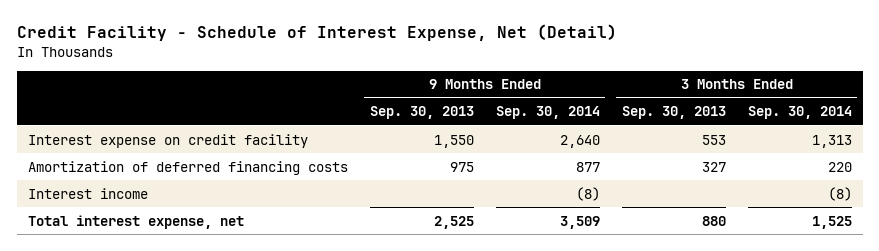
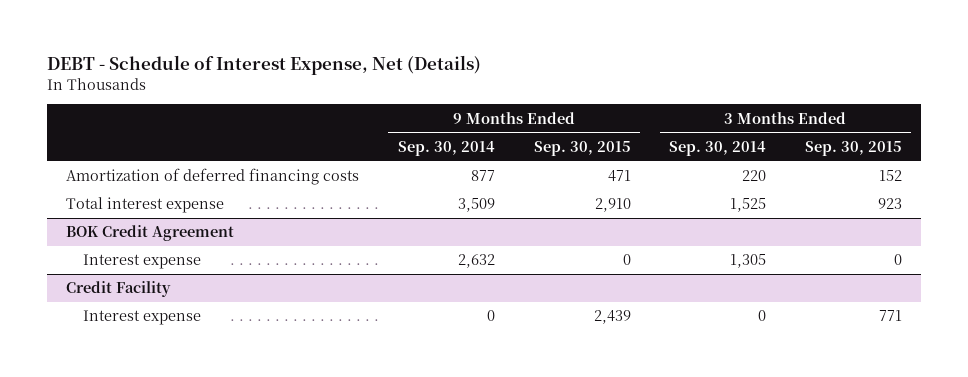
- Credit Facility - Schedule of Interest Expense, Net (Detail)
+ DEBT - Schedule of Interest Expense, Net (Details)
- | 9 Months Ended Sep. 30, 2013 | 9 Months Ended Sep. 30, 2014 | 3 Months Ended Sep. 30, 2013 | 3 Months Ended Sep. 30, 2014
+ | 9 Months Ended Sep. 30, 2014 | 9 Months Ended Sep. 30, 2015 | 3 Months Ended Sep. 30, 2014 | 3 Months Ended Sep. 30, 2015
- Interest expense on credit facility | 1,550 | 2,640 | 553 | 1,313
- Interest income | | (8) | | (8)
- Total interest expense, net | 2,525 | 3,509 | 880 | 1,525
+ Total interest expense | 3,509 | 2,910 | 1,525 | 923
+ BOK Credit Agreement
+ Interest expense | 2,632 | 0 | 1,305 | 0
+ Credit Facility
+ Interest expense | 0 | 2,439 | 0 | 771

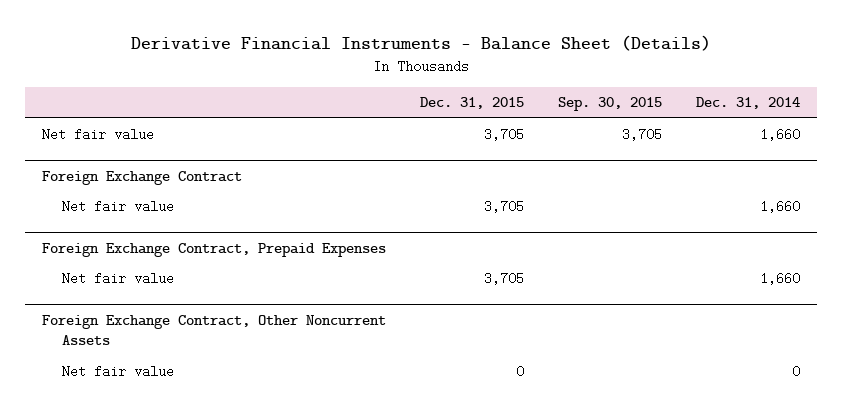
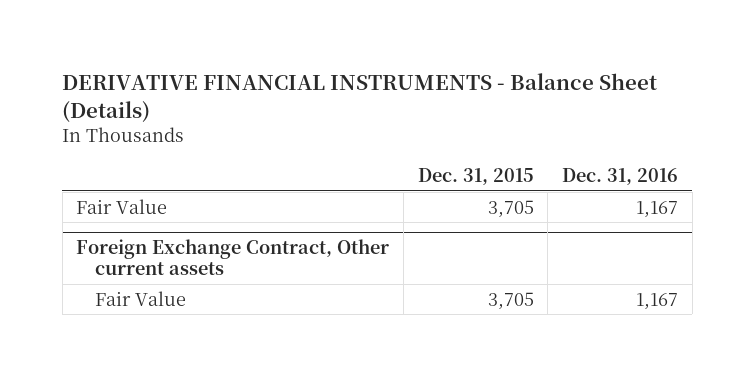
- Derivative Financial Instruments - Balance Sheet (Details)
+ DERIVATIVE FINANCIAL INSTRUMENTS - Balance Sheet (Details)
- | Dec. 31, 2015 | Sep. 30, 2015 | Dec. 31, 2014
+ | Dec. 31, 2015 | Dec. 31, 2016
- Net fair value | 3,705 | 3,705 | 1,660
- Foreign Exchange Contract
- Net fair value | 3,705 | | 1,660
- Foreign Exchange Contract, Prepaid Expenses
- Net fair value | 3,705 | | 1,660
- Foreign Exchange Contract, Other Noncurrent Assets
- Net fair value | 0 | | 0
+ Fair Value | 3,705 | 1,167
+ Foreign Exchange Contract, Other current assets
+ Fair Value | 3,705 | 1,167

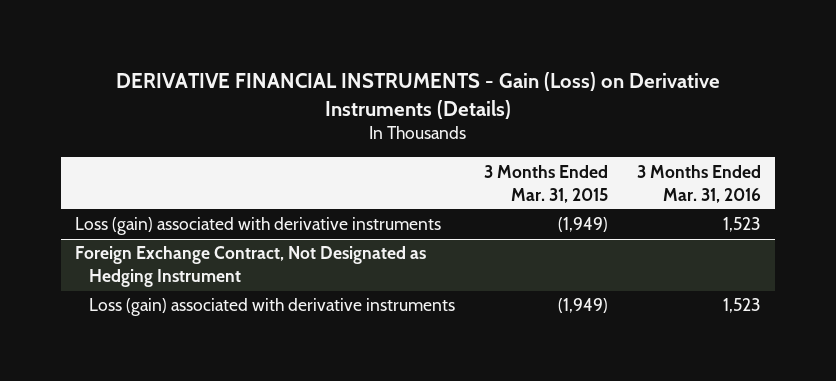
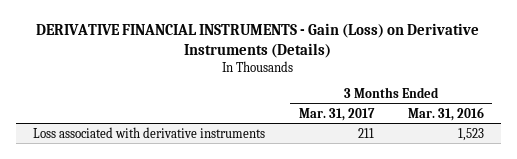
- | 3 Months Ended Mar. 31, 2015 | 3 Months Ended Mar. 31, 2016
+ | 3 Months Ended Mar. 31, 2017 | 3 Months Ended Mar. 31, 2016
- Loss (gain) associated with derivative instruments | (1,949) | 1,523
- Foreign Exchange Contract, Not Designated as Hedging Instrument
- Loss (gain) associated with derivative instruments | (1,949) | 1,523
+ Loss associated with derivative instruments | 211 | 1,523

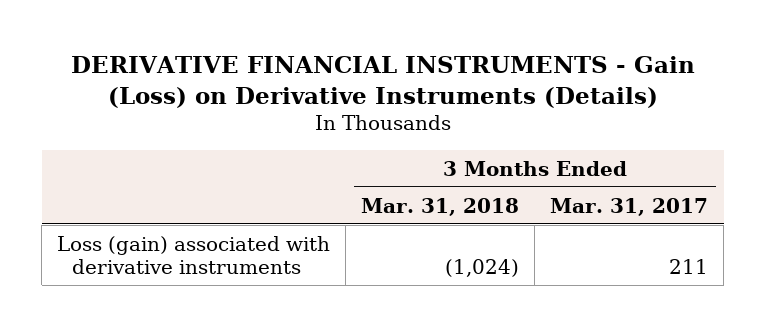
- | 3 Months Ended Mar. 31, 2017 | 3 Months Ended Mar. 31, 2016
+ | 3 Months Ended Mar. 31, 2018 | 3 Months Ended Mar. 31, 2017
- Loss associated with derivative instruments | 211 | 1,523
+ Loss (gain) associated with derivative instruments | (1,024) | 211

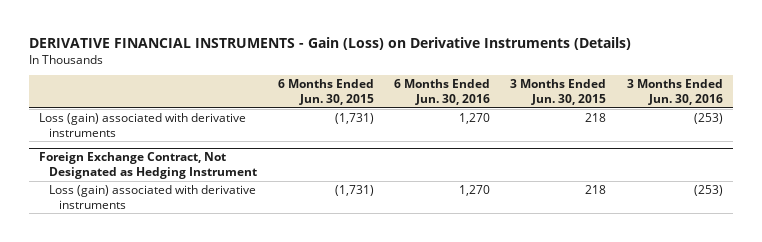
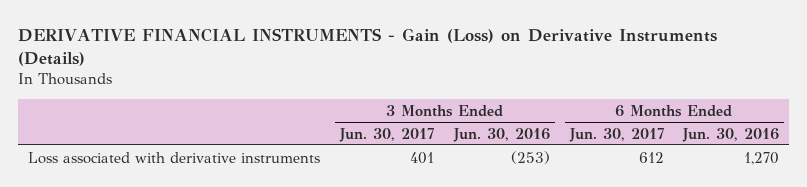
- | 6 Months Ended Jun. 30, 2015 | 6 Months Ended Jun. 30, 2016 | 3 Months Ended Jun. 30, 2015 | 3 Months Ended Jun. 30, 2016
+ | 3 Months Ended Jun. 30, 2017 | 3 Months Ended Jun. 30, 2016 | 6 Months Ended Jun. 30, 2017 | 6 Months Ended Jun. 30, 2016
- Loss (gain) associated with derivative instruments | (1,731) | 1,270 | 218 | (253)
- Foreign Exchange Contract, Not Designated as Hedging Instrument
- Loss (gain) associated with derivative instruments | (1,731) | 1,270 | 218 | (253)
+ Loss associated with derivative instruments | 401 | (253) | 612 | 1,270

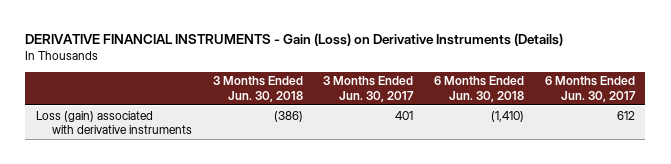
- | 3 Months Ended Jun. 30, 2017 | 3 Months Ended Jun. 30, 2016 | 6 Months Ended Jun. 30, 2017 | 6 Months Ended Jun. 30, 2016
+ | 3 Months Ended Jun. 30, 2018 | 3 Months Ended Jun. 30, 2017 | 6 Months Ended Jun. 30, 2018 | 6 Months Ended Jun. 30, 2017
- Loss associated with derivative instruments | 401 | (253) | 612 | 1,270
+ Loss (gain) associated with derivative instruments | (386) | 401 | (1,410) | 612

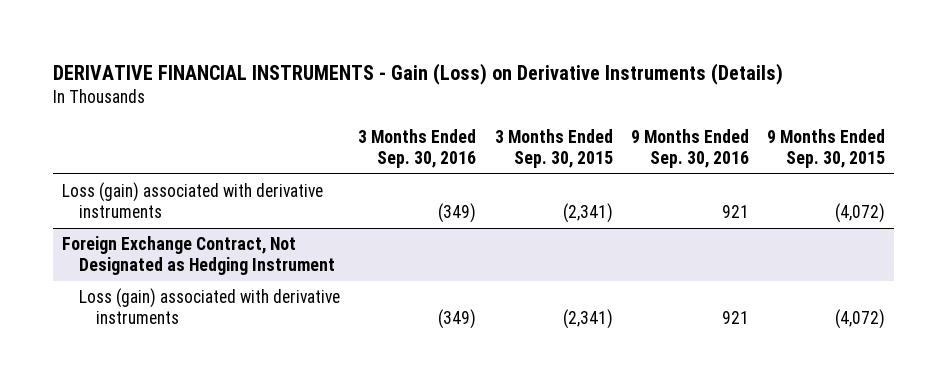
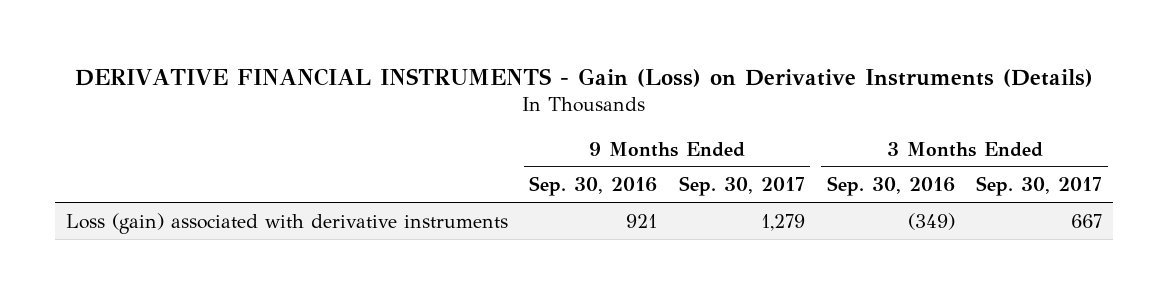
- | 3 Months Ended Sep. 30, 2016 | 3 Months Ended Sep. 30, 2015 | 9 Months Ended Sep. 30, 2016 | 9 Months Ended Sep. 30, 2015
+ | 9 Months Ended Sep. 30, 2016 | 9 Months Ended Sep. 30, 2017 | 3 Months Ended Sep. 30, 2016 | 3 Months Ended Sep. 30, 2017
- Foreign Exchange Contract, Not Designated as Hedging Instrument
- Loss (gain) associated with derivative instruments | (349) | (2,341) | 921 | (4,072)

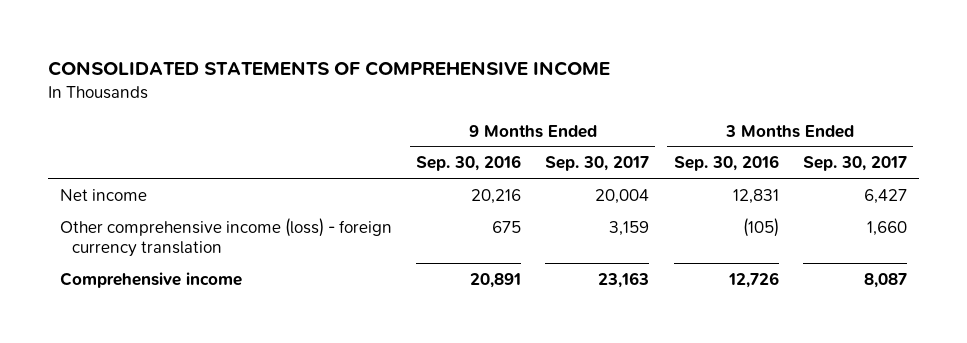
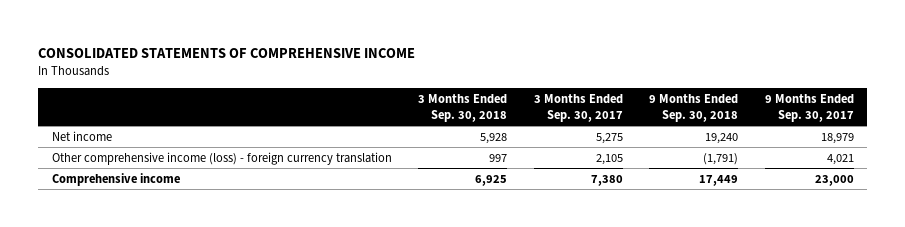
- | 9 Months Ended Sep. 30, 2016 | 9 Months Ended Sep. 30, 2017 | 3 Months Ended Sep. 30, 2016 | 3 Months Ended Sep. 30, 2017
+ | 3 Months Ended Sep. 30, 2018 | 3 Months Ended Sep. 30, 2017 | 9 Months Ended Sep. 30, 2018 | 9 Months Ended Sep. 30, 2017
- Net income | 20,216 | 20,004 | 12,831 | 6,427
- Other comprehensive income (loss) - foreign currency translation | 675 | 3,159 | (105) | 1,660
- Comprehensive income | 20,891 | 23,163 | 12,726 | 8,087
+ Net income | 5,928 | 5,275 | 19,240 | 18,979
+ Other comprehensive income (loss) - foreign currency translation | 997 | 2,105 | (1,791) | 4,021
+ Comprehensive income | 6,925 | 7,380 | 17,449 | 23,000

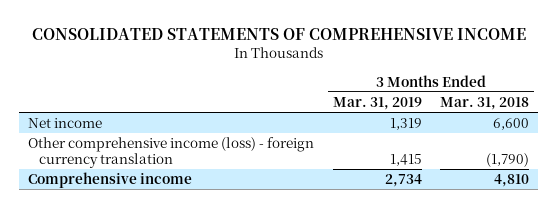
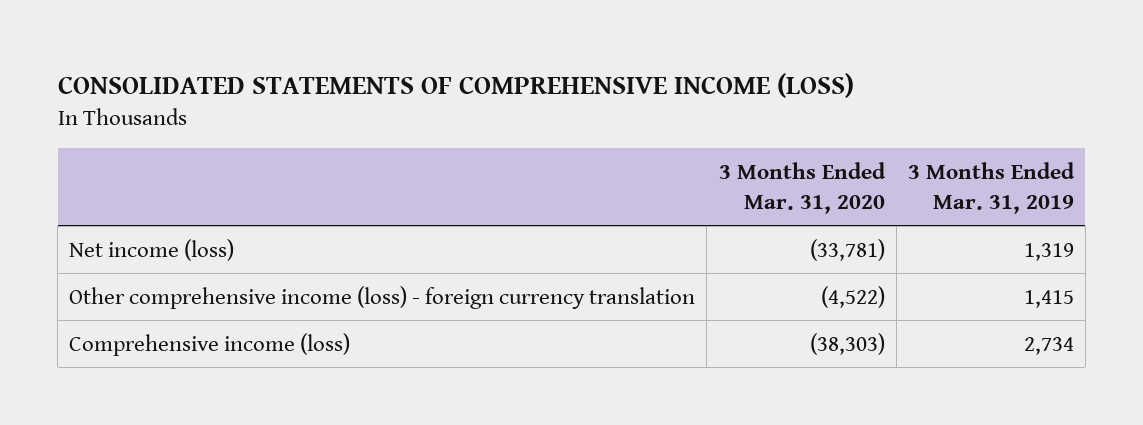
- CONSOLIDATED STATEMENTS OF COMPREHENSIVE INCOME
+ CONSOLIDATED STATEMENTS OF COMPREHENSIVE INCOME (LOSS)
- | 3 Months Ended Mar. 31, 2019 | 3 Months Ended Mar. 31, 2018
+ | 3 Months Ended Mar. 31, 2020 | 3 Months Ended Mar. 31, 2019
- Net income | 1,319 | 6,600
+ Net income (loss) | (33,781) | 1,319
- Comprehensive income | 2,734 | 4,810
+ Comprehensive income (loss) | (38,303) | 2,734

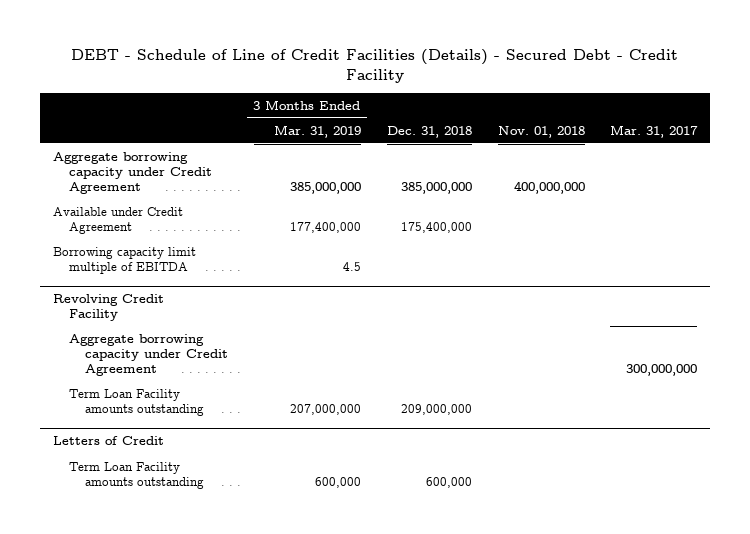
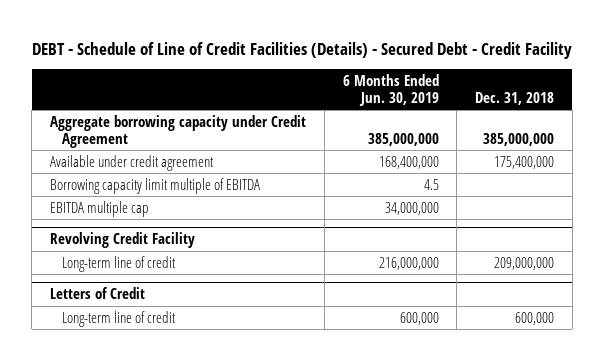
- | 3 Months Ended Mar. 31, 2019 | Dec. 31, 2018 | Nov. 01, 2018 | Mar. 31, 2017
+ | 6 Months Ended Jun. 30, 2019 | Dec. 31, 2018
- Available under Credit Agreement | 177,400,000 | 175,400,000 | |
+ Available under credit agreement | 168,400,000 | 175,400,000
+ EBITDA multiple cap | 34,000,000 |
@ Revolving Credit Facility
- Aggregate borrowing capacity under Credit Agreement | | | | 300,000,000
- Term Loan Facility amounts outstanding | 207,000,000 | 209,000,000 | |
+ Long-term line of credit | 216,000,000 | 209,000,000
@ Letters of Credit
- Term Loan Facility amounts outstanding | 600,000 | 600,000 | |
+ Long-term line of credit | 600,000 | 600,000

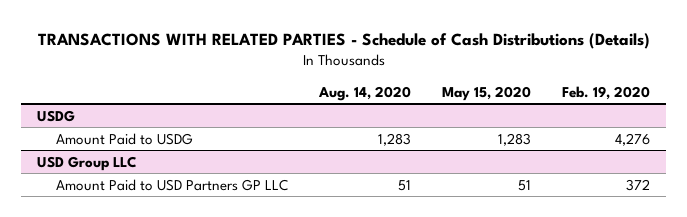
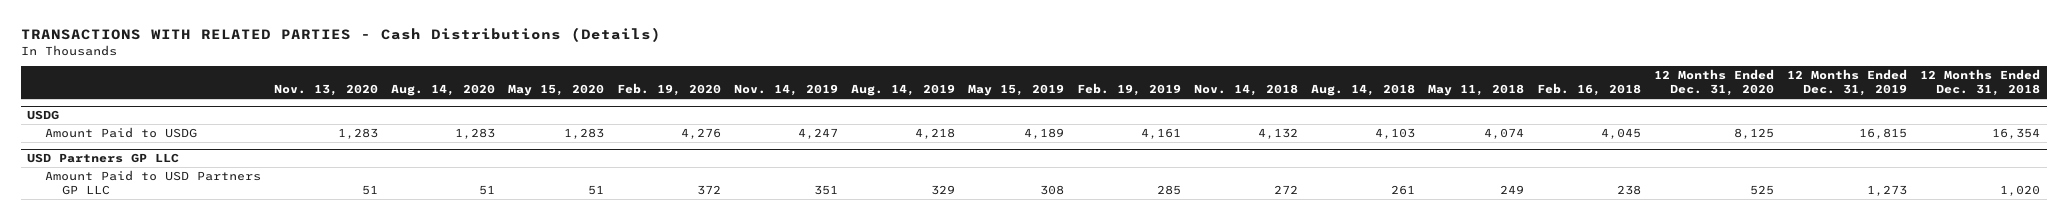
- TRANSACTIONS WITH RELATED PARTIES - Schedule of Cash Distributions (Details)
+ TRANSACTIONS WITH RELATED PARTIES - Cash Distributions (Details)
- | Aug. 14, 2020 | May 15, 2020 | Feb. 19, 2020
+ | Nov. 13, 2020 | Aug. 14, 2020 | May 15, 2020 | Feb. 19, 2020 | Nov. 14, 2019 | Aug. 14, 2019 | May 15, 2019 | Feb. 19, 2019 | Nov. 14, 2018 | Aug. 14, 2018 | May 11, 2018 | Feb. 16, 2018 | 12 Months Ended Dec. 31, 2020 | 12 Months Ended Dec. 31, 2019 | 12 Months Ended Dec. 31, 2018
- USD Group LLC
+ USD Partners GP LLC

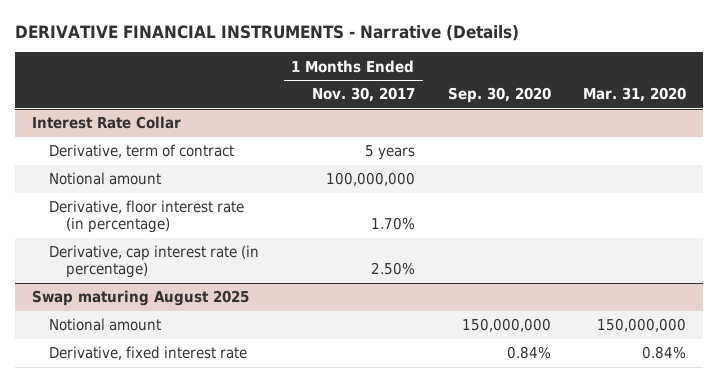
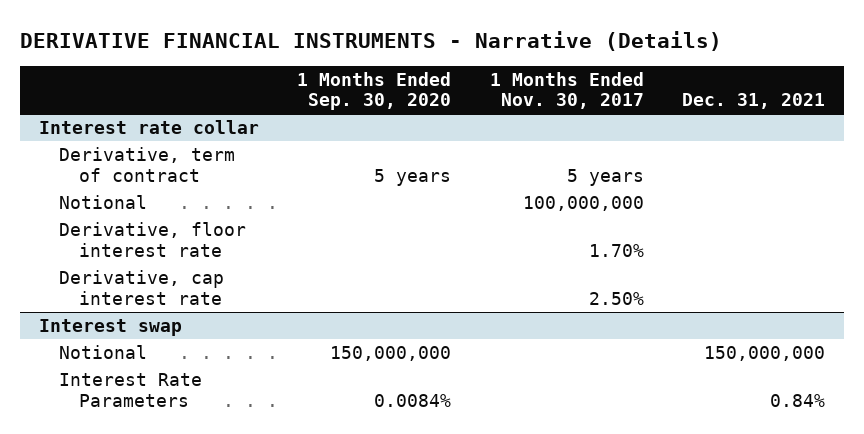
- | 1 Months Ended Nov. 30, 2017 | Sep. 30, 2020 | Mar. 31, 2020
+ | 1 Months Ended Sep. 30, 2020 | 1 Months Ended Nov. 30, 2017 | Dec. 31, 2021
- Interest Rate Collar
+ Interest rate collar
- Notional amount | 100,000,000 | |
- Derivative, floor interest rate (in percentage) | 1.70% | |
- Derivative, cap interest rate (in percentage) | 2.50% | |
- Swap maturing August 2025
- Notional amount | | 150,000,000 | 150,000,000
- Derivative, fixed interest rate | | 0.84% | 0.84%
+ Notional | | 100,000,000 |
+ Derivative, floor interest rate | | 1.70% |
+ Derivative, cap interest rate | | 2.50% |
+ Interest swap
+ Notional | 150,000,000 | | 150,000,000
+ Interest Rate Parameters | 0.0084% | | 0.84%

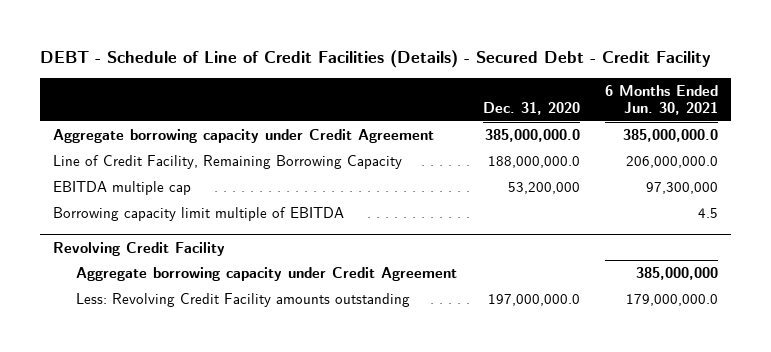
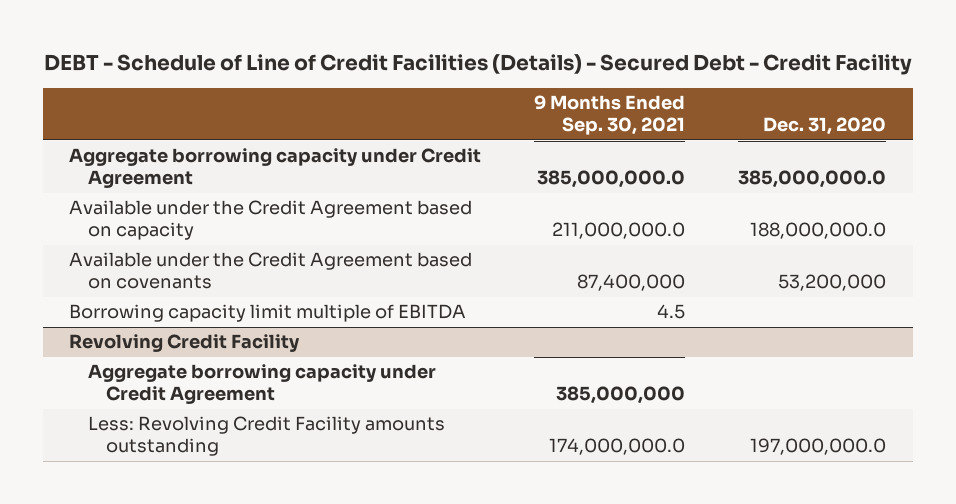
- | Dec. 31, 2020 | 6 Months Ended Jun. 30, 2021
+ | 9 Months Ended Sep. 30, 2021 | Dec. 31, 2020
- Line of Credit Facility, Remaining Borrowing Capacity | 188,000,000.0 | 206,000,000.0
- EBITDA multiple cap | 53,200,000 | 97,300,000
+ Available under the Credit Agreement based on capacity | 211,000,000.0 | 188,000,000.0
+ Available under the Credit Agreement based on covenants | 87,400,000 | 53,200,000

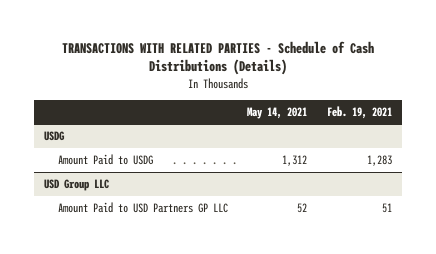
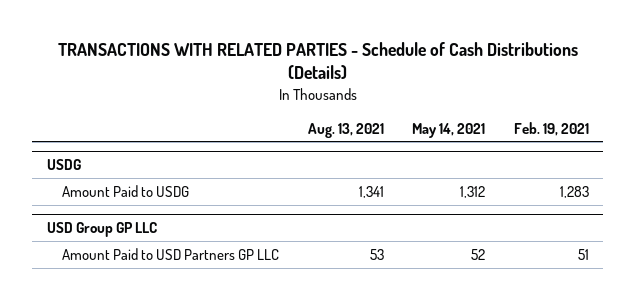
- | May 14, 2021 | Feb. 19, 2021
+ | Aug. 13, 2021 | May 14, 2021 | Feb. 19, 2021
- USD Group LLC
+ USD Group GP LLC

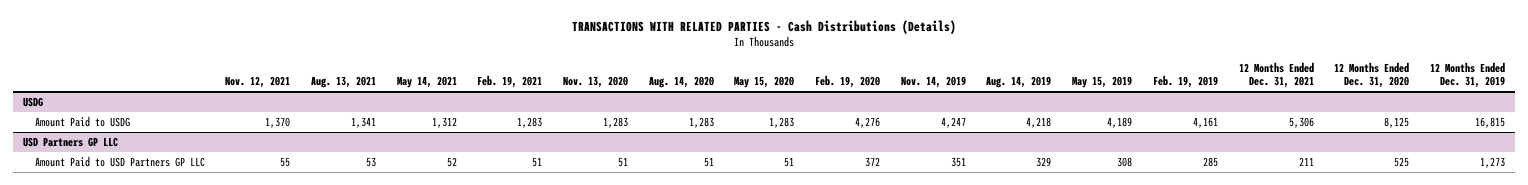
- TRANSACTIONS WITH RELATED PARTIES - Schedule of Cash Distributions (Details)
+ TRANSACTIONS WITH RELATED PARTIES - Cash Distributions (Details)
- | Aug. 13, 2021 | May 14, 2021 | Feb. 19, 2021
+ | Nov. 12, 2021 | Aug. 13, 2021 | May 14, 2021 | Feb. 19, 2021 | Nov. 13, 2020 | Aug. 14, 2020 | May 15, 2020 | Feb. 19, 2020 | Nov. 14, 2019 | Aug. 14, 2019 | May 15, 2019 | Feb. 19, 2019 | 12 Months Ended Dec. 31, 2021 | 12 Months Ended Dec. 31, 2020 | 12 Months Ended Dec. 31, 2019
- USD Group GP LLC
+ USD Partners GP LLC

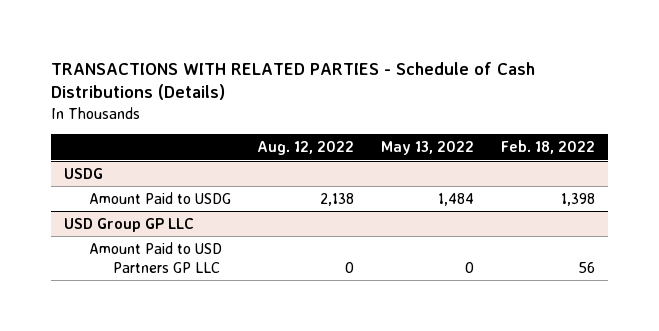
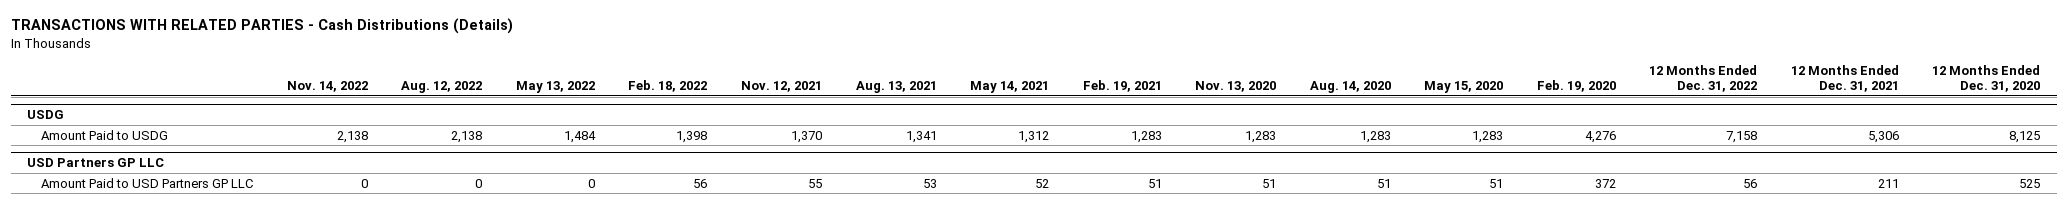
- TRANSACTIONS WITH RELATED PARTIES - Schedule of Cash Distributions (Details)
+ TRANSACTIONS WITH RELATED PARTIES - Cash Distributions (Details)
- | Aug. 12, 2022 | May 13, 2022 | Feb. 18, 2022
+ | Nov. 14, 2022 | Aug. 12, 2022 | May 13, 2022 | Feb. 18, 2022 | Nov. 12, 2021 | Aug. 13, 2021 | May 14, 2021 | Feb. 19, 2021 | Nov. 13, 2020 | Aug. 14, 2020 | May 15, 2020 | Feb. 19, 2020 | 12 Months Ended Dec. 31, 2022 | 12 Months Ended Dec. 31, 2021 | 12 Months Ended Dec. 31, 2020
- USD Group GP LLC
+ USD Partners GP LLC

